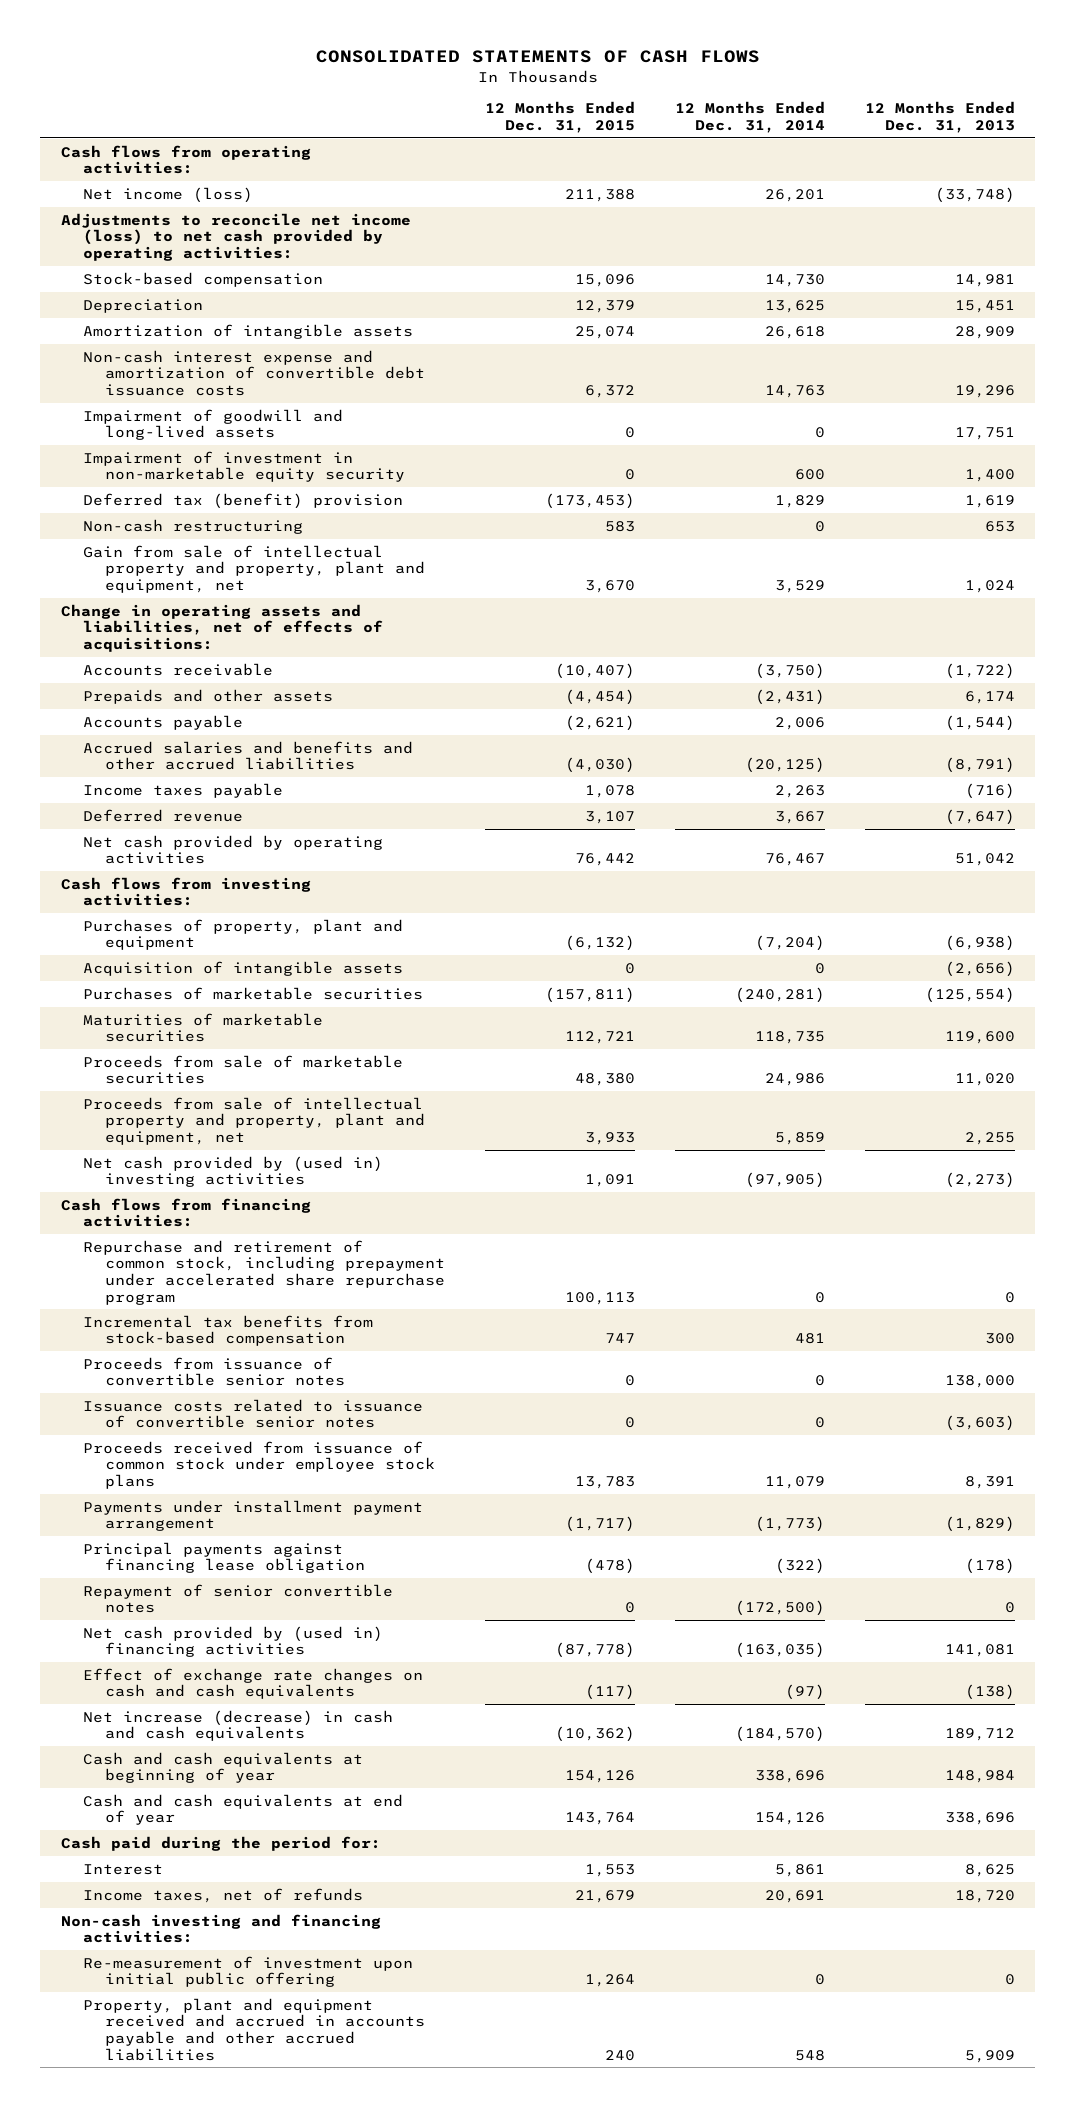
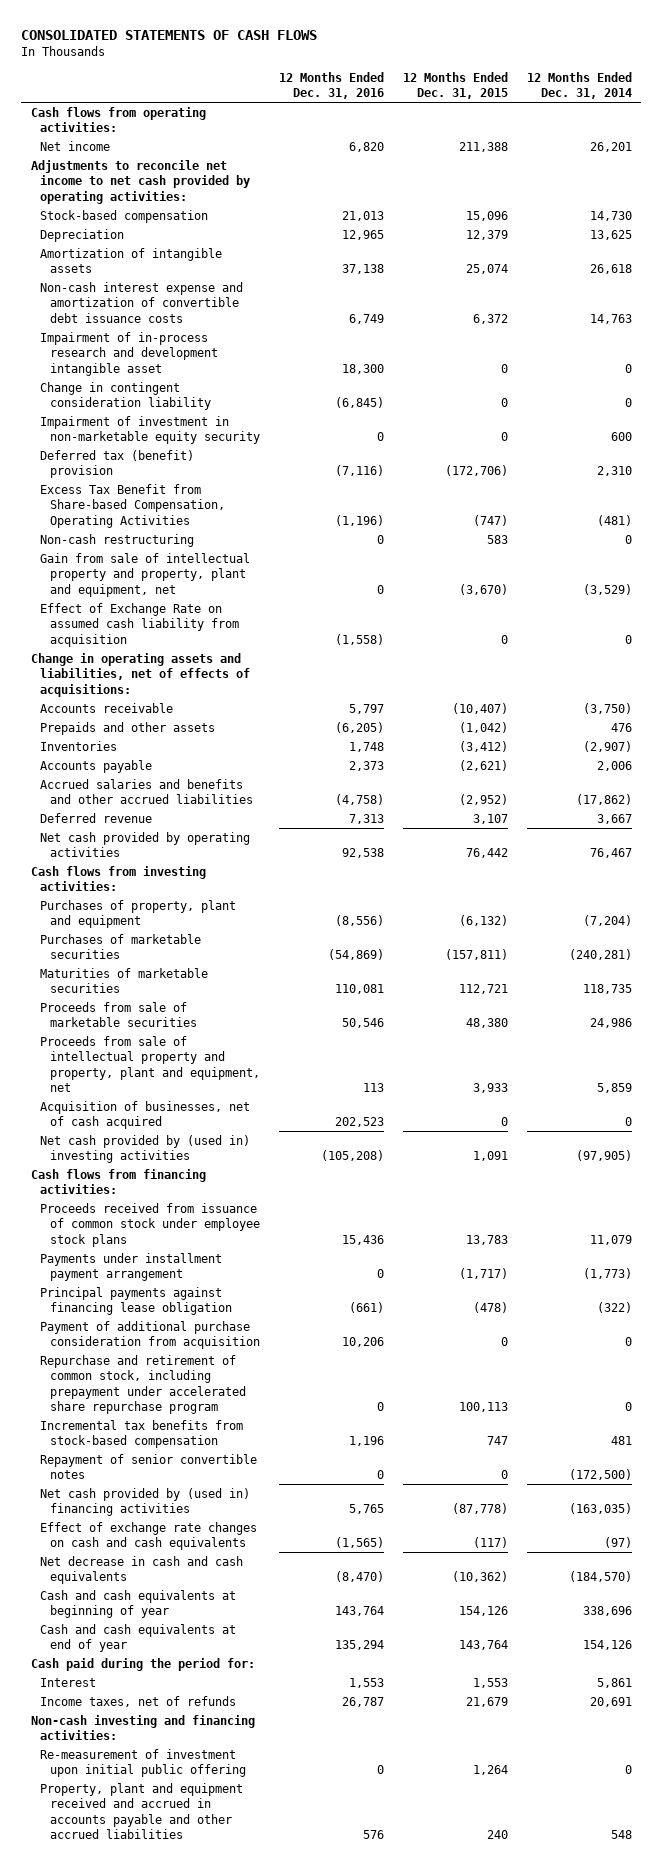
- | 12 Months Ended Dec. 31, 2015 | 12 Months Ended Dec. 31, 2014 | 12 Months Ended Dec. 31, 2013
+ | 12 Months Ended Dec. 31, 2016 | 12 Months Ended Dec. 31, 2015 | 12 Months Ended Dec. 31, 2014
- Net income (loss) | 211,388 | 26,201 | (33,748)
- Adjustments to reconcile net income (loss) to net cash provided by operating activities:
+ Net income | 6,820 | 211,388 | 26,201
+ Adjustments to reconcile net income to net cash provided by operating activities:
- Impairment of goodwill and long-lived assets | 0 | 0 | 17,751
+ Impairment of in-process research and development intangible asset | 18,300 | 0 | 0
+ Change in contingent consideration liability | (6,845) | 0 | 0
- Deferred tax (benefit) provision | (173,453) | 1,829 | 1,619
+ Deferred tax (benefit) provision | (7,116) | (172,706) | 2,310
+ Excess Tax Benefit from Share-based Compensation, Operating Activities | (1,196) | (747) | (481)
- Gain from sale of intellectual property and property, plant and equipment, net | 3,670 | 3,529 | 1,024
+ Gain from sale of intellectual property and property, plant and equipment, net | 0 | (3,670) | (3,529)
+ Effect of Exchange Rate on assumed cash liability from acquisition | (1,558) | 0 | 0
- Prepaids and other assets | (4,454) | (2,431) | 6,174
+ Prepaids and other assets | (6,205) | (1,042) | 476
+ Inventories | 1,748 | (3,412) | (2,907)
- Accrued salaries and benefits and other accrued liabilities | (4,030) | (20,125) | (8,791)
- Income taxes payable | 1,078 | 2,263 | (716)
+ Accrued salaries and benefits and other accrued liabilities | (4,758) | (2,952) | (17,862)
- Acquisition of intangible assets | 0 | 0 | (2,656)
+ Acquisition of businesses, net of cash acquired | 202,523 | 0 | 0
- Proceeds from issuance of convertible senior notes | 0 | 0 | 138,000
- Issuance costs related to issuance of convertible senior notes | 0 | 0 | (3,603)
+ Payment of additional purchase consideration from acquisition | 10,206 | 0 | 0
moved down: Repurchase and retirement of common stock, including prepayment under accelerated share repurchase program | 0 | 100,113 | 0
moved down: Incremental tax benefits from stock-based compensation | 1,196 | 747 | 481
- Net increase (decrease) in cash and cash equivalents | (10,362) | (184,570) | 189,712
+ Net decrease in cash and cash equivalents | (8,470) | (10,362) | (184,570)

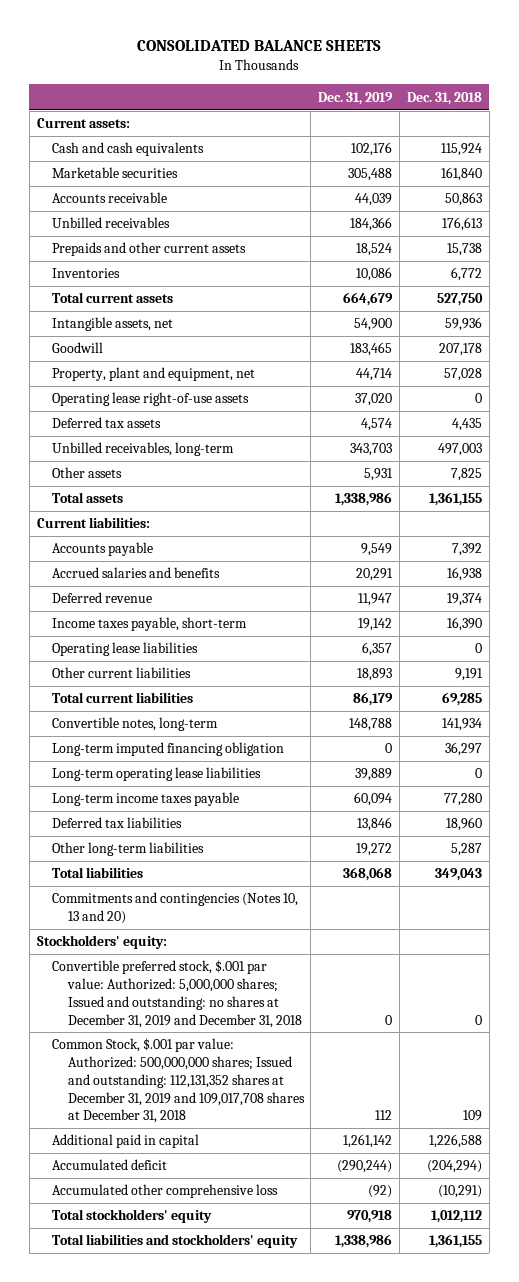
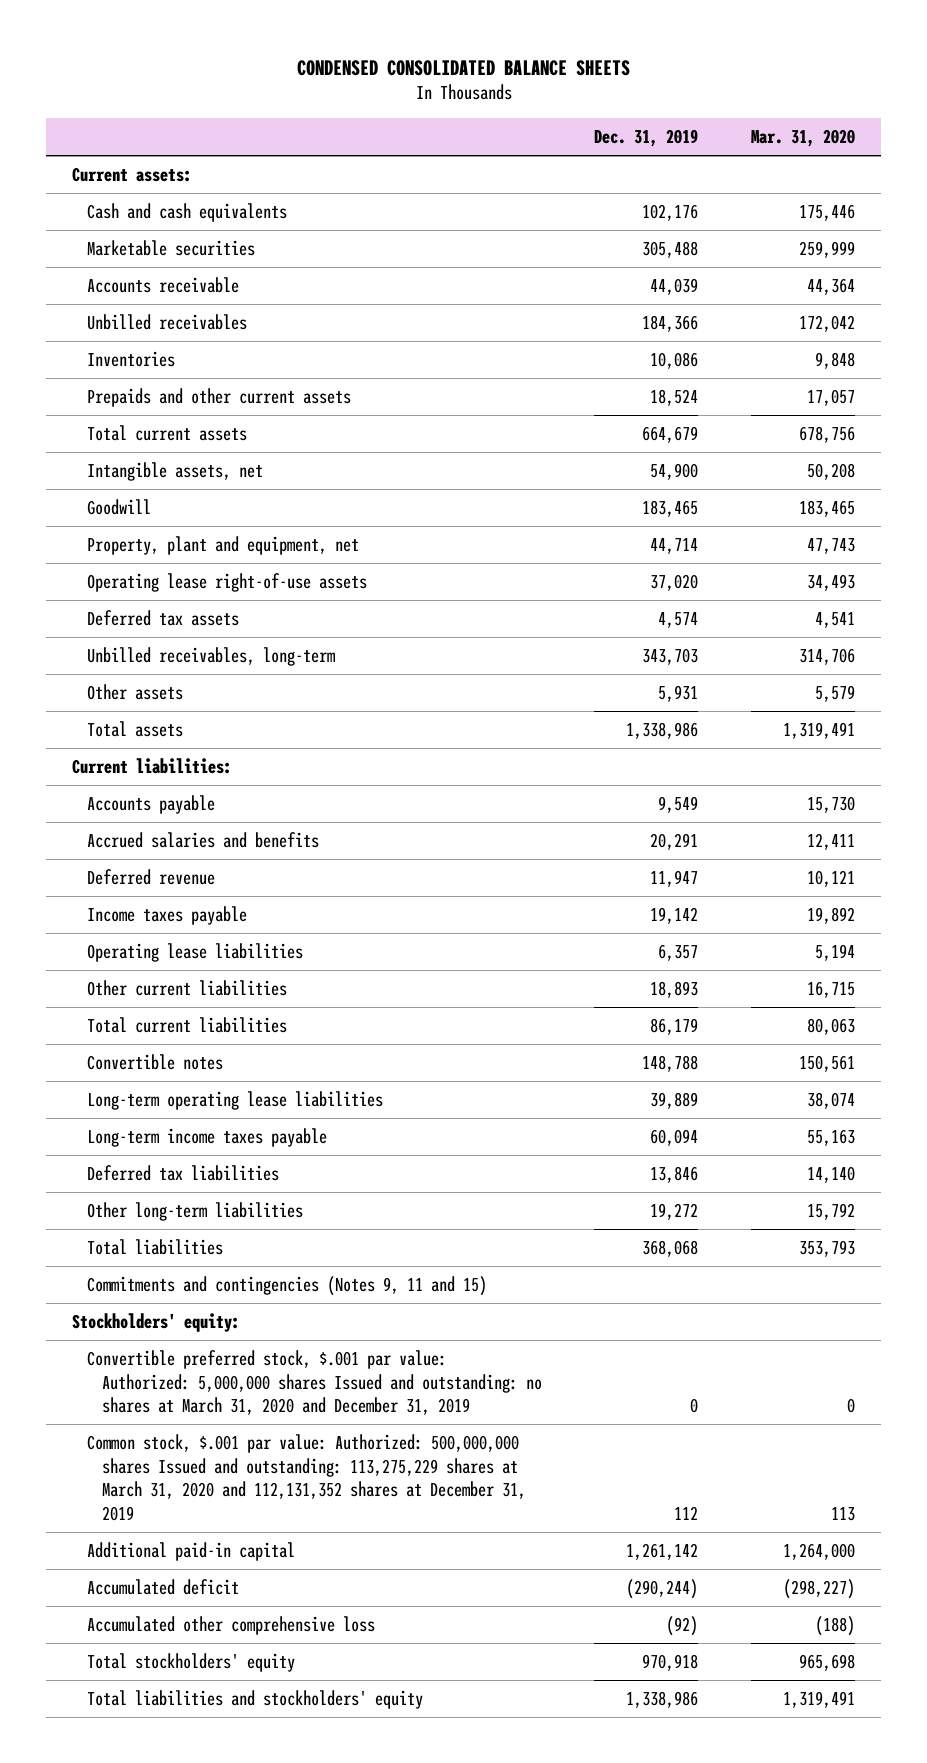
- CONSOLIDATED BALANCE SHEETS
+ CONDENSED CONSOLIDATED BALANCE SHEETS
- | Dec. 31, 2019 | Dec. 31, 2018
+ | Dec. 31, 2019 | Mar. 31, 2020
moved down: Prepaids and other current assets | 18,524 | 17,057
- Income taxes payable, short-term | 19,142 | 16,390
+ Income taxes payable | 19,142 | 19,892
- Convertible notes, long-term | 148,788 | 141,934
- Long-term imputed financing obligation | 0 | 36,297
+ Convertible notes | 148,788 | 150,561
- Commitments and contingencies (Notes 10, 13 and 20)
+ Commitments and contingencies (Notes 9, 11 and 15)
- Convertible preferred stock, $.001 par value: Authorized: 5,000,000 shares; Issued and outstanding: no shares at December 31, 2019 and December 31, 2018 | 0 | 0
- Common Stock, $.001 par value: Authorized: 500,000,000 shares; Issued and outstanding: 112,131,352 shares at December 31, 2019 and 109,017,708 shares at December 31, 2018 | 112 | 109
- Additional paid in capital | 1,261,142 | 1,226,588
+ Convertible preferred stock, $.001 par value: Authorized: 5,000,000 shares Issued and outstanding: no shares at March 31, 2020 and December 31, 2019 | 0 | 0
+ Common stock, $.001 par value: Authorized: 500,000,000 shares Issued and outstanding: 113,275,229 shares at March 31, 2020 and 112,131,352 shares at December 31, 2019 | 112 | 113
+ Additional paid-in capital | 1,261,142 | 1,264,000

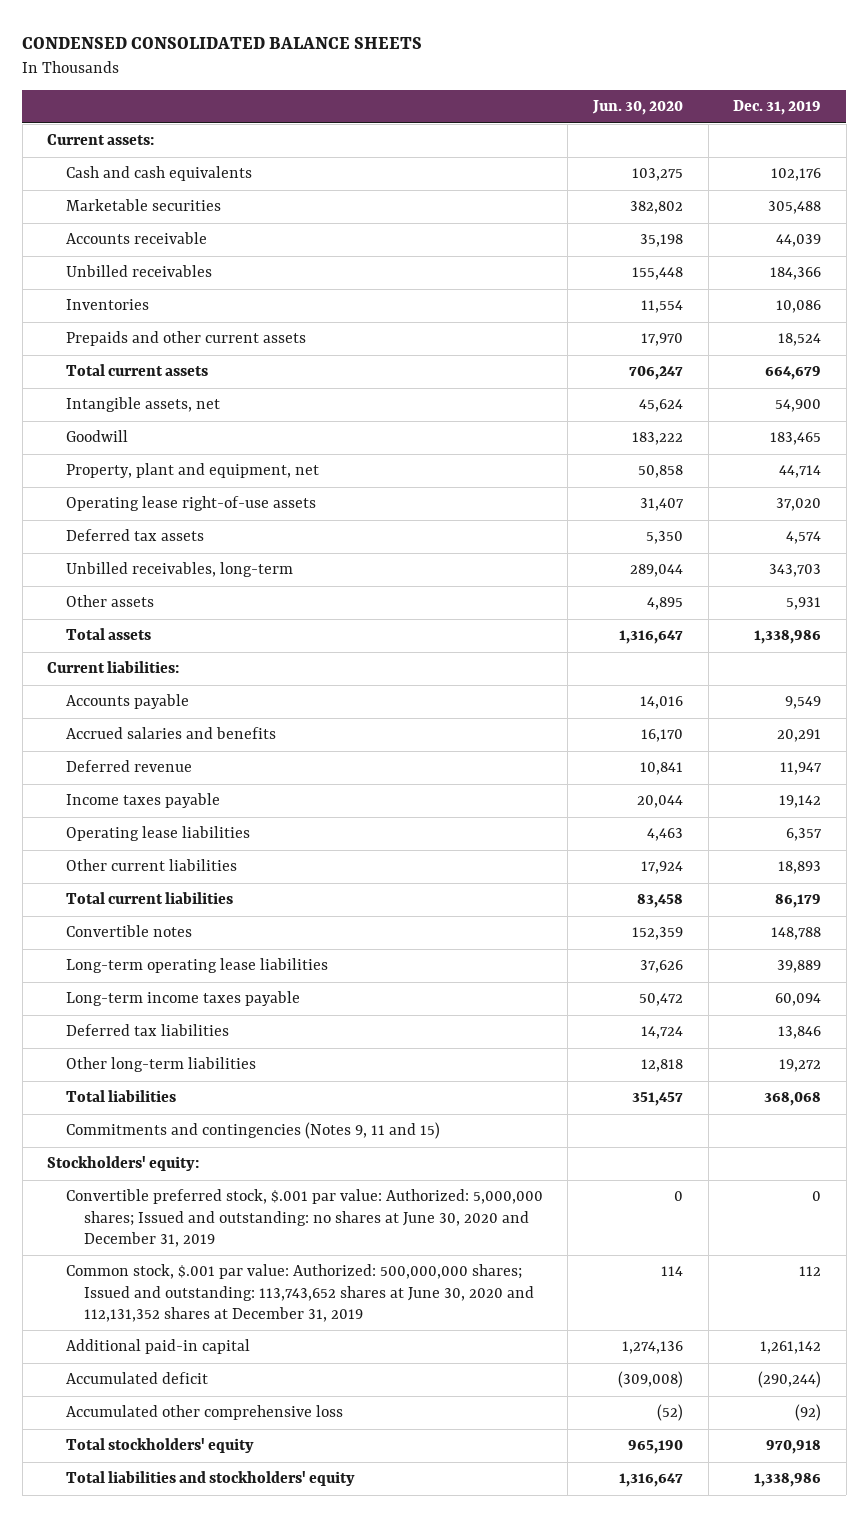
- | Dec. 31, 2019 | Mar. 31, 2020
+ | Jun. 30, 2020 | Dec. 31, 2019
- Convertible preferred stock, $.001 par value: Authorized: 5,000,000 shares Issued and outstanding: no shares at March 31, 2020 and December 31, 2019 | 0 | 0
- Common stock, $.001 par value: Authorized: 500,000,000 shares Issued and outstanding: 113,275,229 shares at March 31, 2020 and 112,131,352 shares at December 31, 2019 | 112 | 113
+ Convertible preferred stock, $.001 par value: Authorized: 5,000,000 shares; Issued and outstanding: no shares at June 30, 2020 and December 31, 2019 | 0 | 0
+ Common stock, $.001 par value: Authorized: 500,000,000 shares; Issued and outstanding: 113,743,652 shares at June 30, 2020 and 112,131,352 shares at December 31, 2019 | 114 | 112

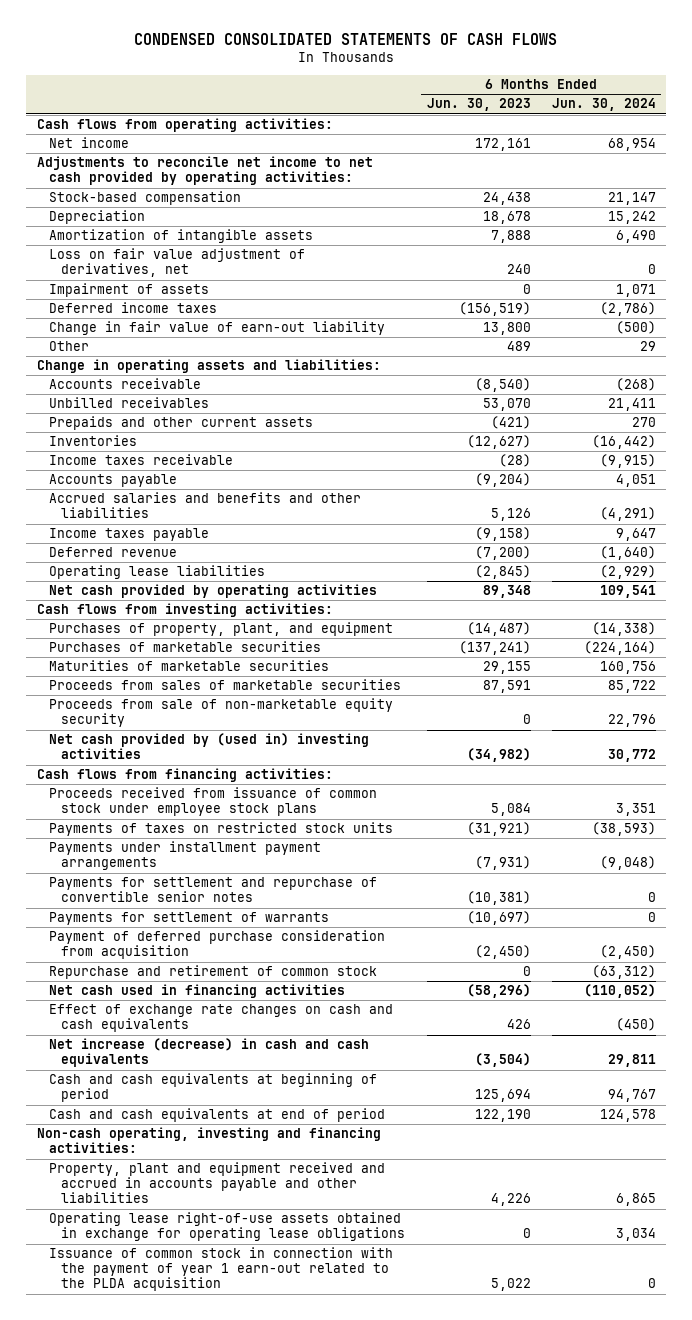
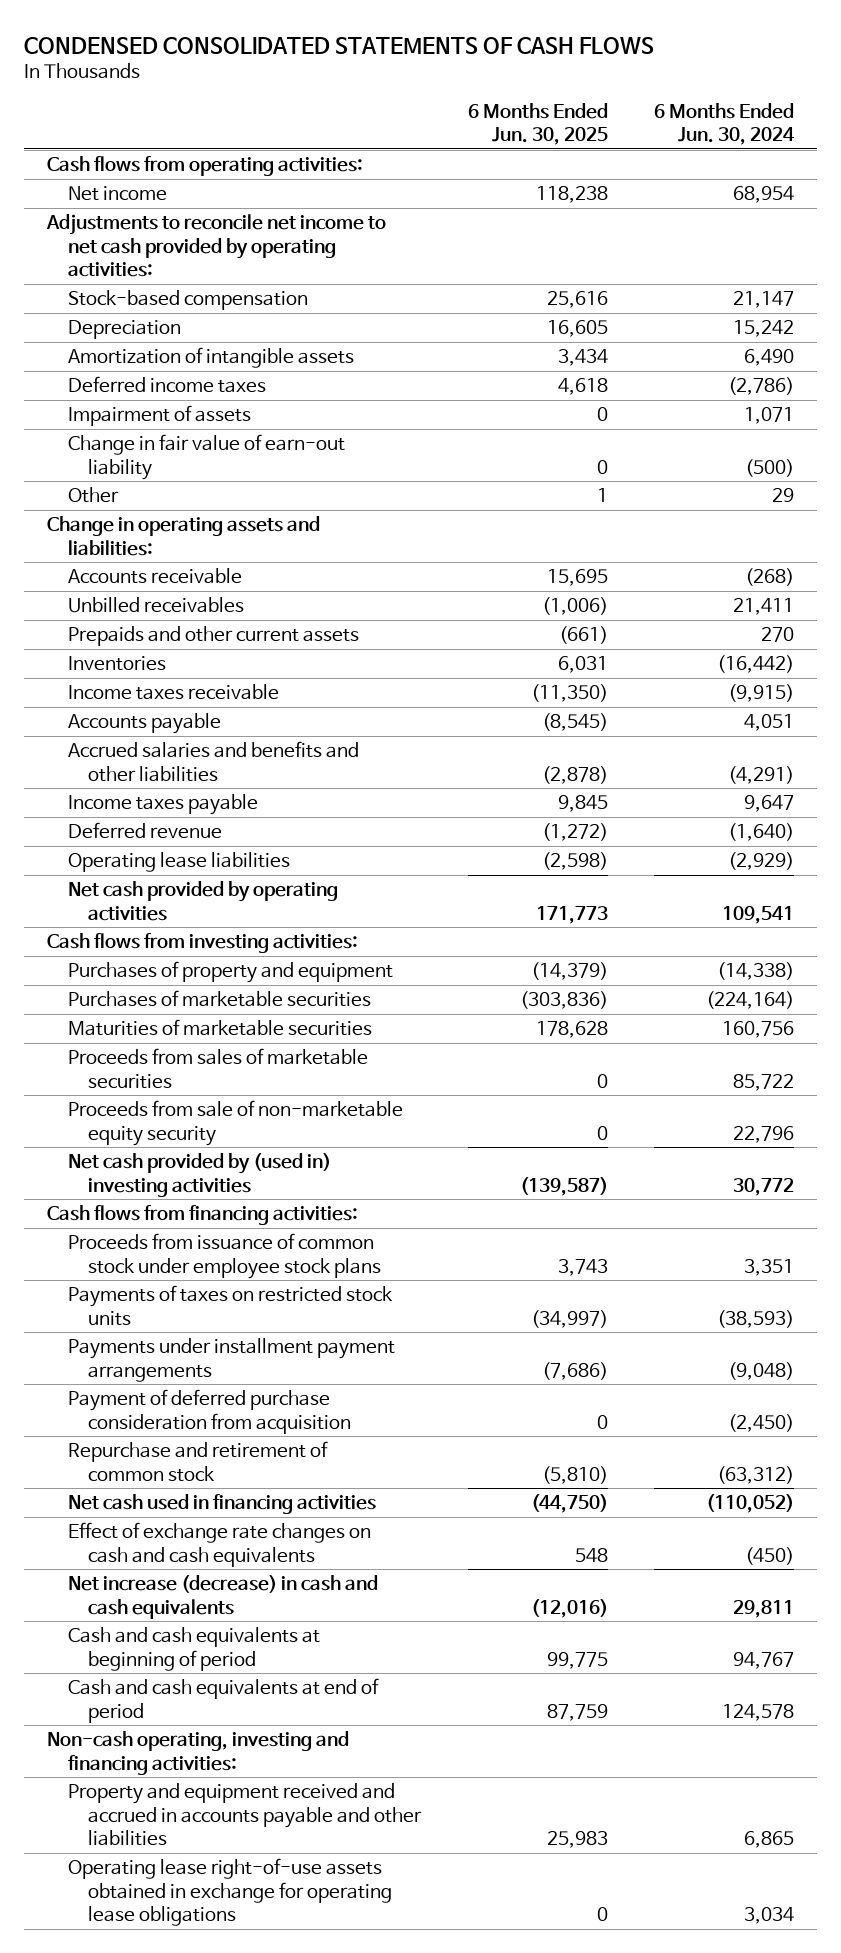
- | 6 Months Ended Jun. 30, 2023 | 6 Months Ended Jun. 30, 2024
+ | 6 Months Ended Jun. 30, 2025 | 6 Months Ended Jun. 30, 2024
- Loss on fair value adjustment of derivatives, net | 240 | 0
moved down: Impairment of assets | 0 | 1,071
- Purchases of property, plant, and equipment | (14,487) | (14,338)
+ Purchases of property and equipment | (14,379) | (14,338)
- Proceeds received from issuance of common stock under employee stock plans | 5,084 | 3,351
+ Proceeds from issuance of common stock under employee stock plans | 3,743 | 3,351
- Payments for settlement and repurchase of convertible senior notes | (10,381) | 0
- Payments for settlement of warrants | (10,697) | 0
- Property, plant and equipment received and accrued in accounts payable and other liabilities | 4,226 | 6,865
+ Property and equipment received and accrued in accounts payable and other liabilities | 25,983 | 6,865
- Issuance of common stock in connection with the payment of year 1 earn-out related to the PLDA acquisition | 5,022 | 0

